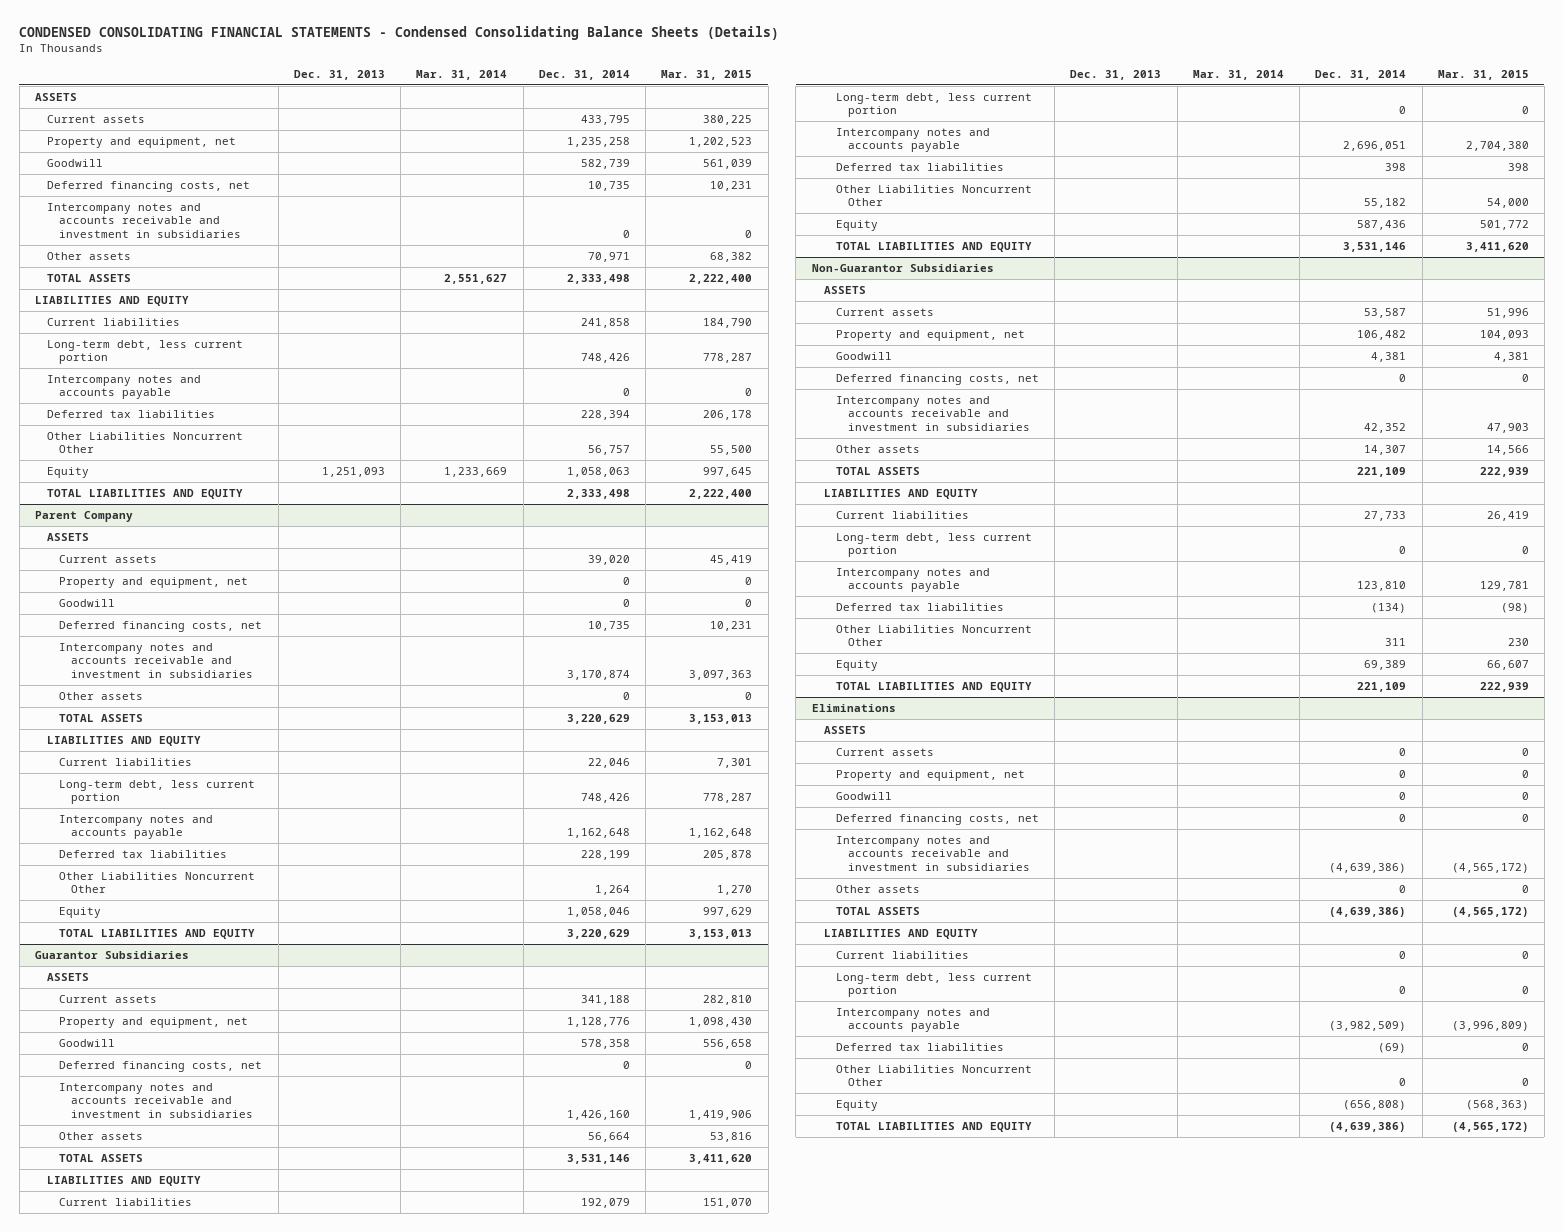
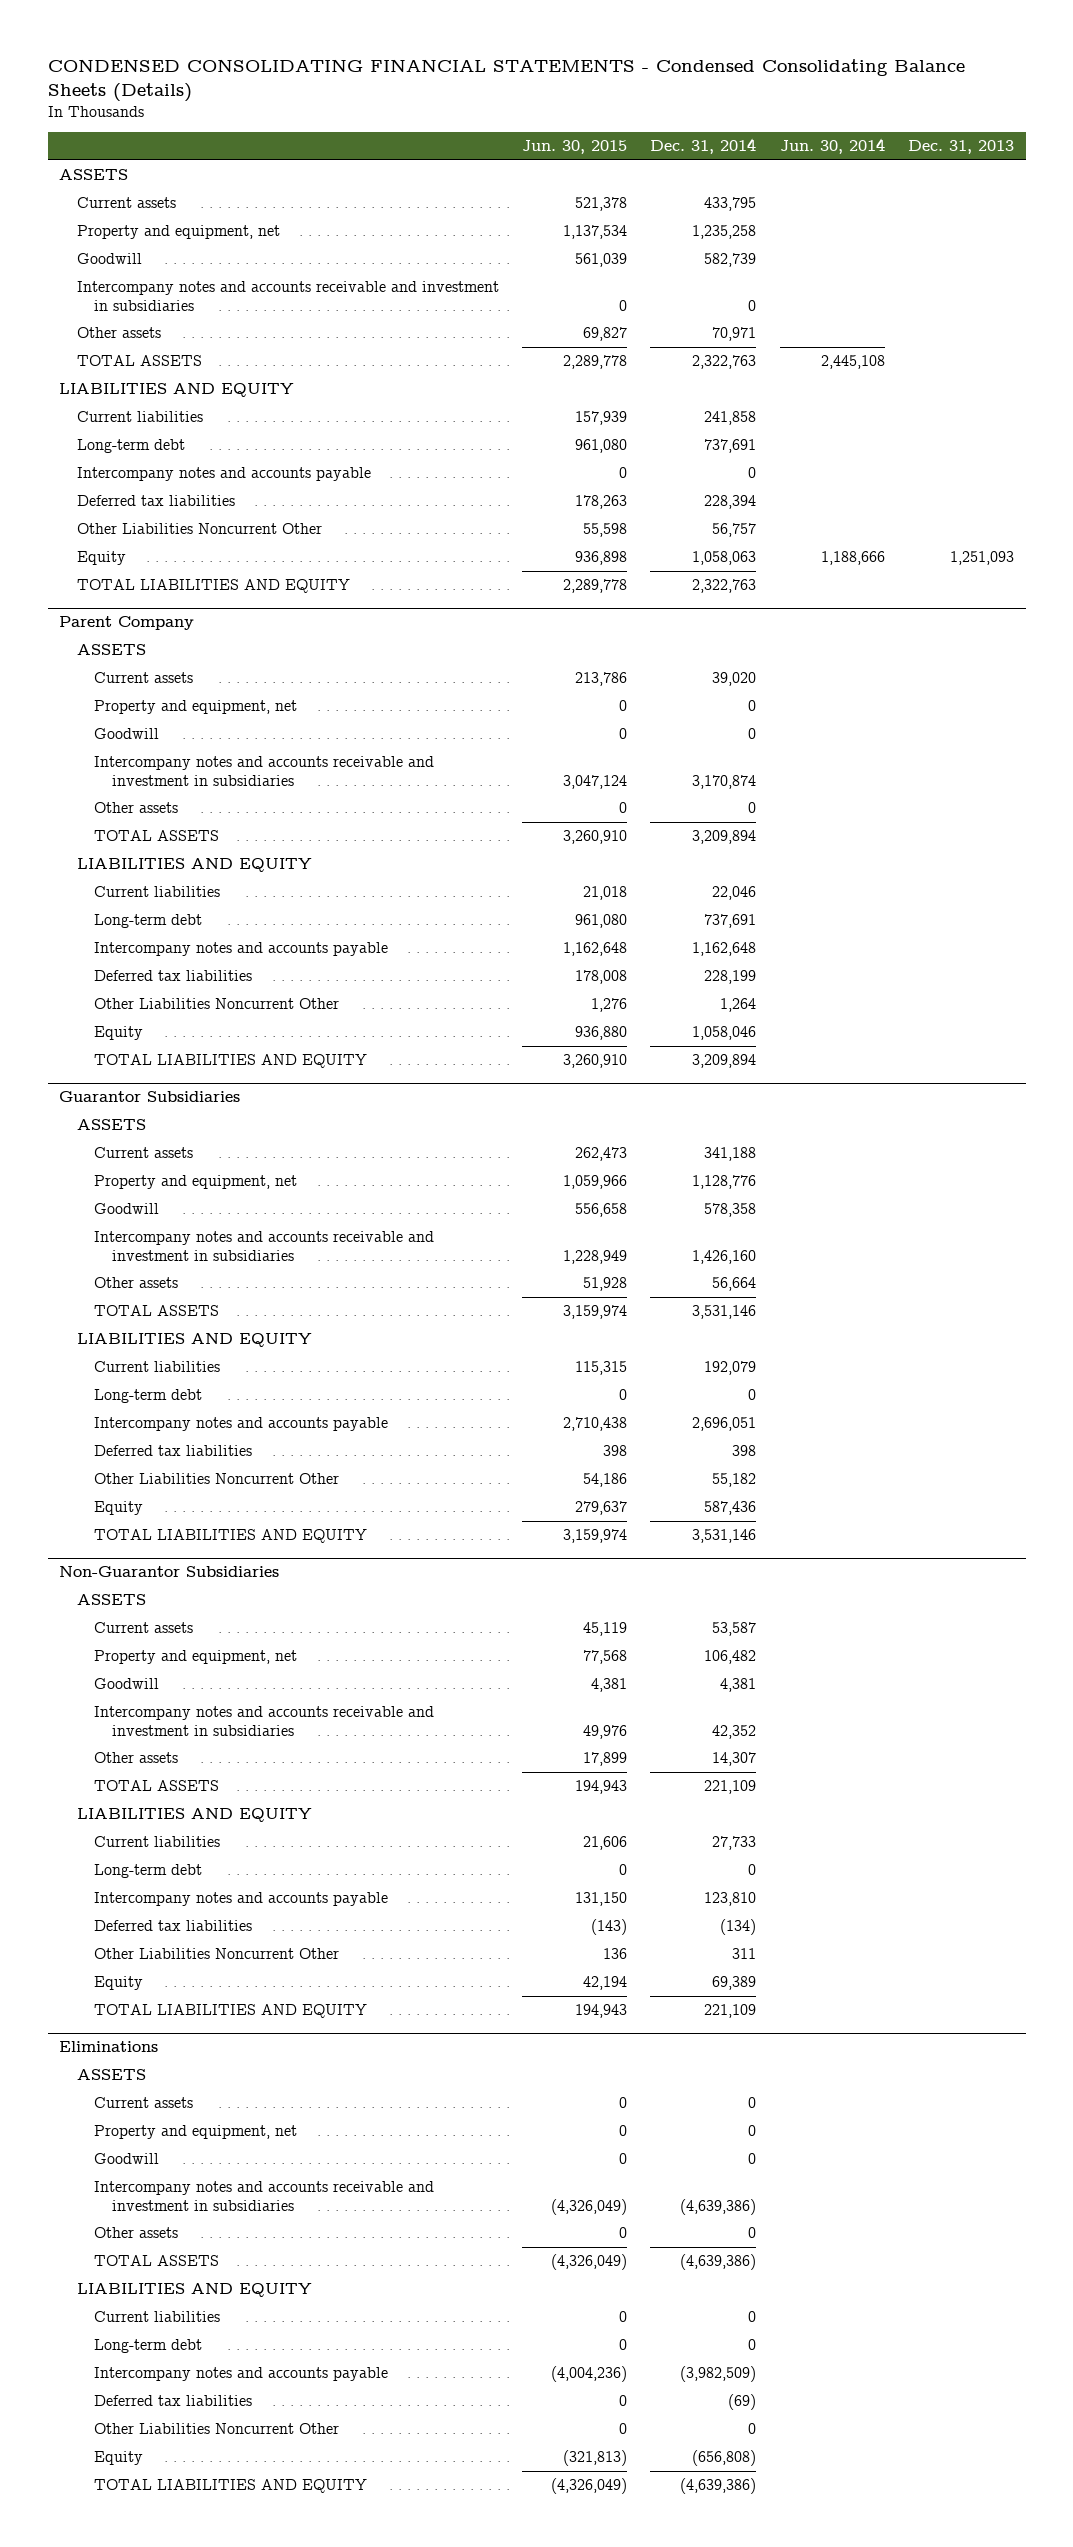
- | Dec. 31, 2013 | Mar. 31, 2014 | Dec. 31, 2014 | Mar. 31, 2015
+ | Jun. 30, 2015 | Dec. 31, 2014 | Jun. 30, 2014 | Dec. 31, 2013
- Deferred financing costs, net | | | 10,735 | 10,231
- TOTAL ASSETS | | 2,551,627 | 2,333,498 | 2,222,400
+ TOTAL ASSETS | 2,289,778 | 2,322,763 | 2,445,108 |
- Long-term debt, less current portion | | | 748,426 | 778,287
+ Long-term debt | 961,080 | 737,691 | |
- TOTAL LIABILITIES AND EQUITY | | | 2,333,498 | 2,222,400
+ TOTAL LIABILITIES AND EQUITY | 2,289,778 | 2,322,763 | |
@ Parent Company
- Deferred financing costs, net | | | 10,735 | 10,231
- TOTAL ASSETS | | | 3,220,629 | 3,153,013
+ TOTAL ASSETS | 3,260,910 | 3,209,894 | |
- Long-term debt, less current portion | | | 748,426 | 778,287
+ Long-term debt | 961,080 | 737,691 | |
- TOTAL LIABILITIES AND EQUITY | | | 3,220,629 | 3,153,013
+ TOTAL LIABILITIES AND EQUITY | 3,260,910 | 3,209,894 | |
@ Guarantor Subsidiaries
- Deferred financing costs, net | | | 0 | 0
- Long-term debt, less current portion | | | 0 | 0
+ Long-term debt | 0 | 0 | |
@ Non-Guarantor Subsidiaries
- Deferred financing costs, net | | | 0 | 0
- Long-term debt, less current portion | | | 0 | 0
+ Long-term debt | 0 | 0 | |
@ Eliminations
- Deferred financing costs, net | | | 0 | 0
- Long-term debt, less current portion | | | 0 | 0
+ Long-term debt | 0 | 0 | |

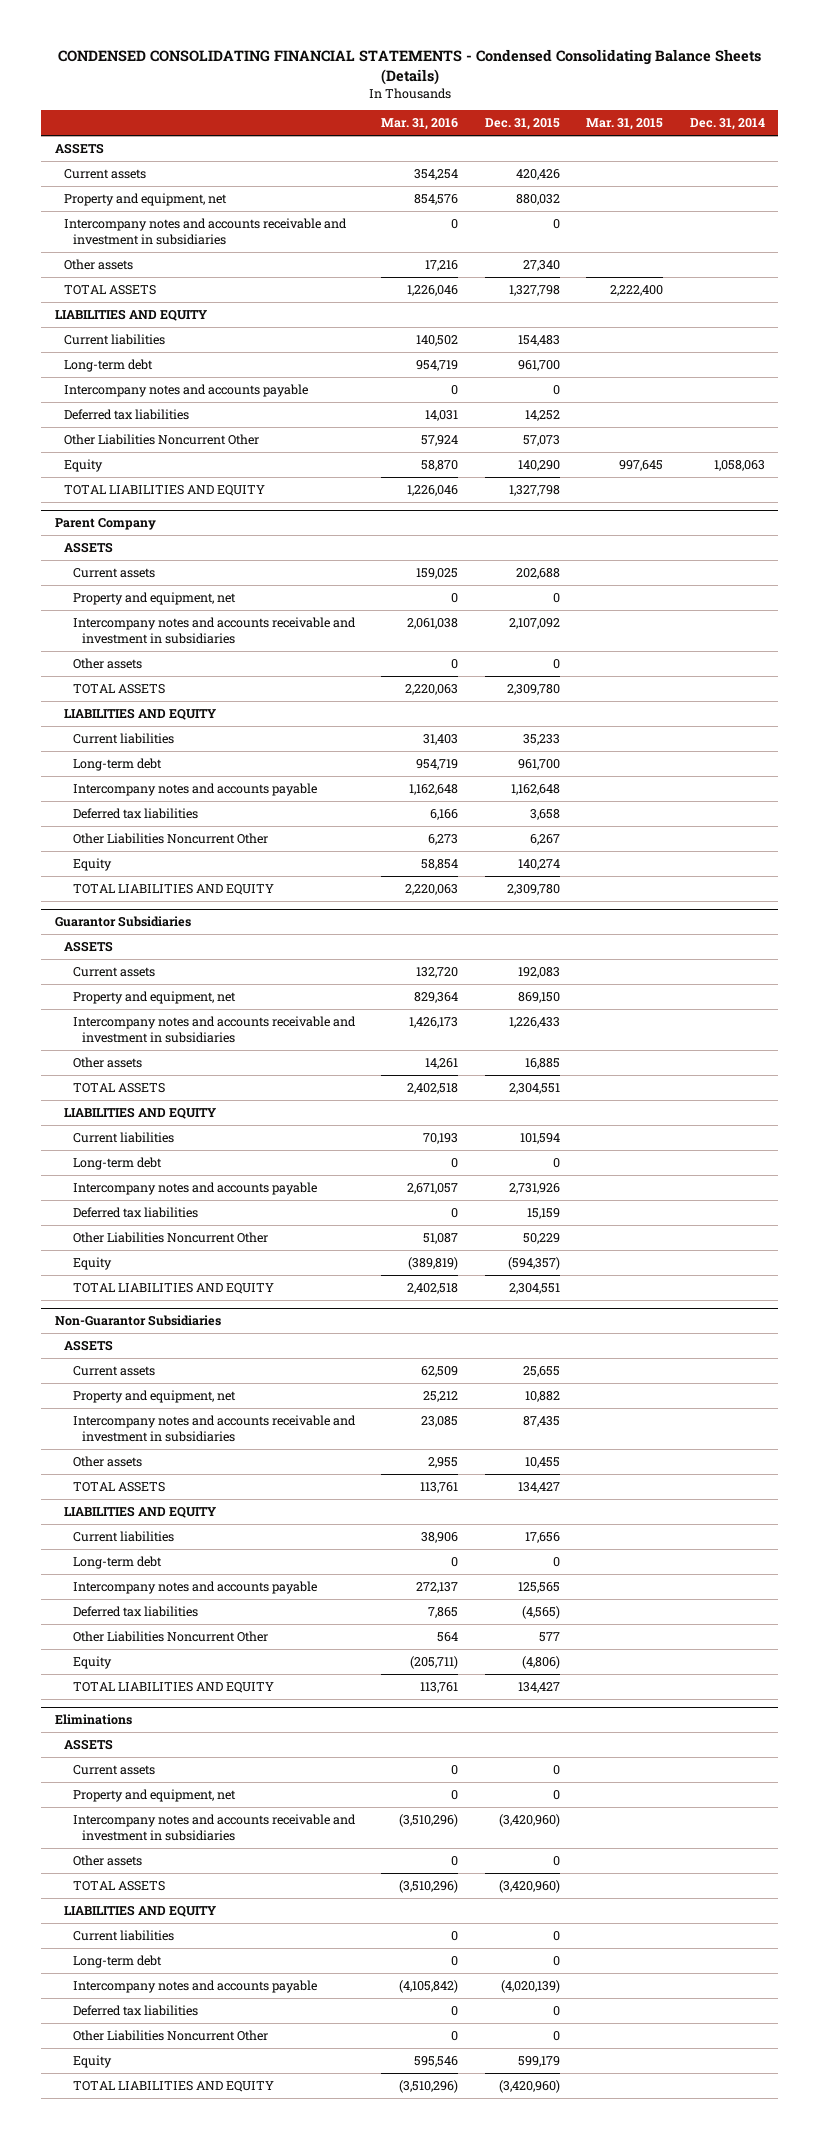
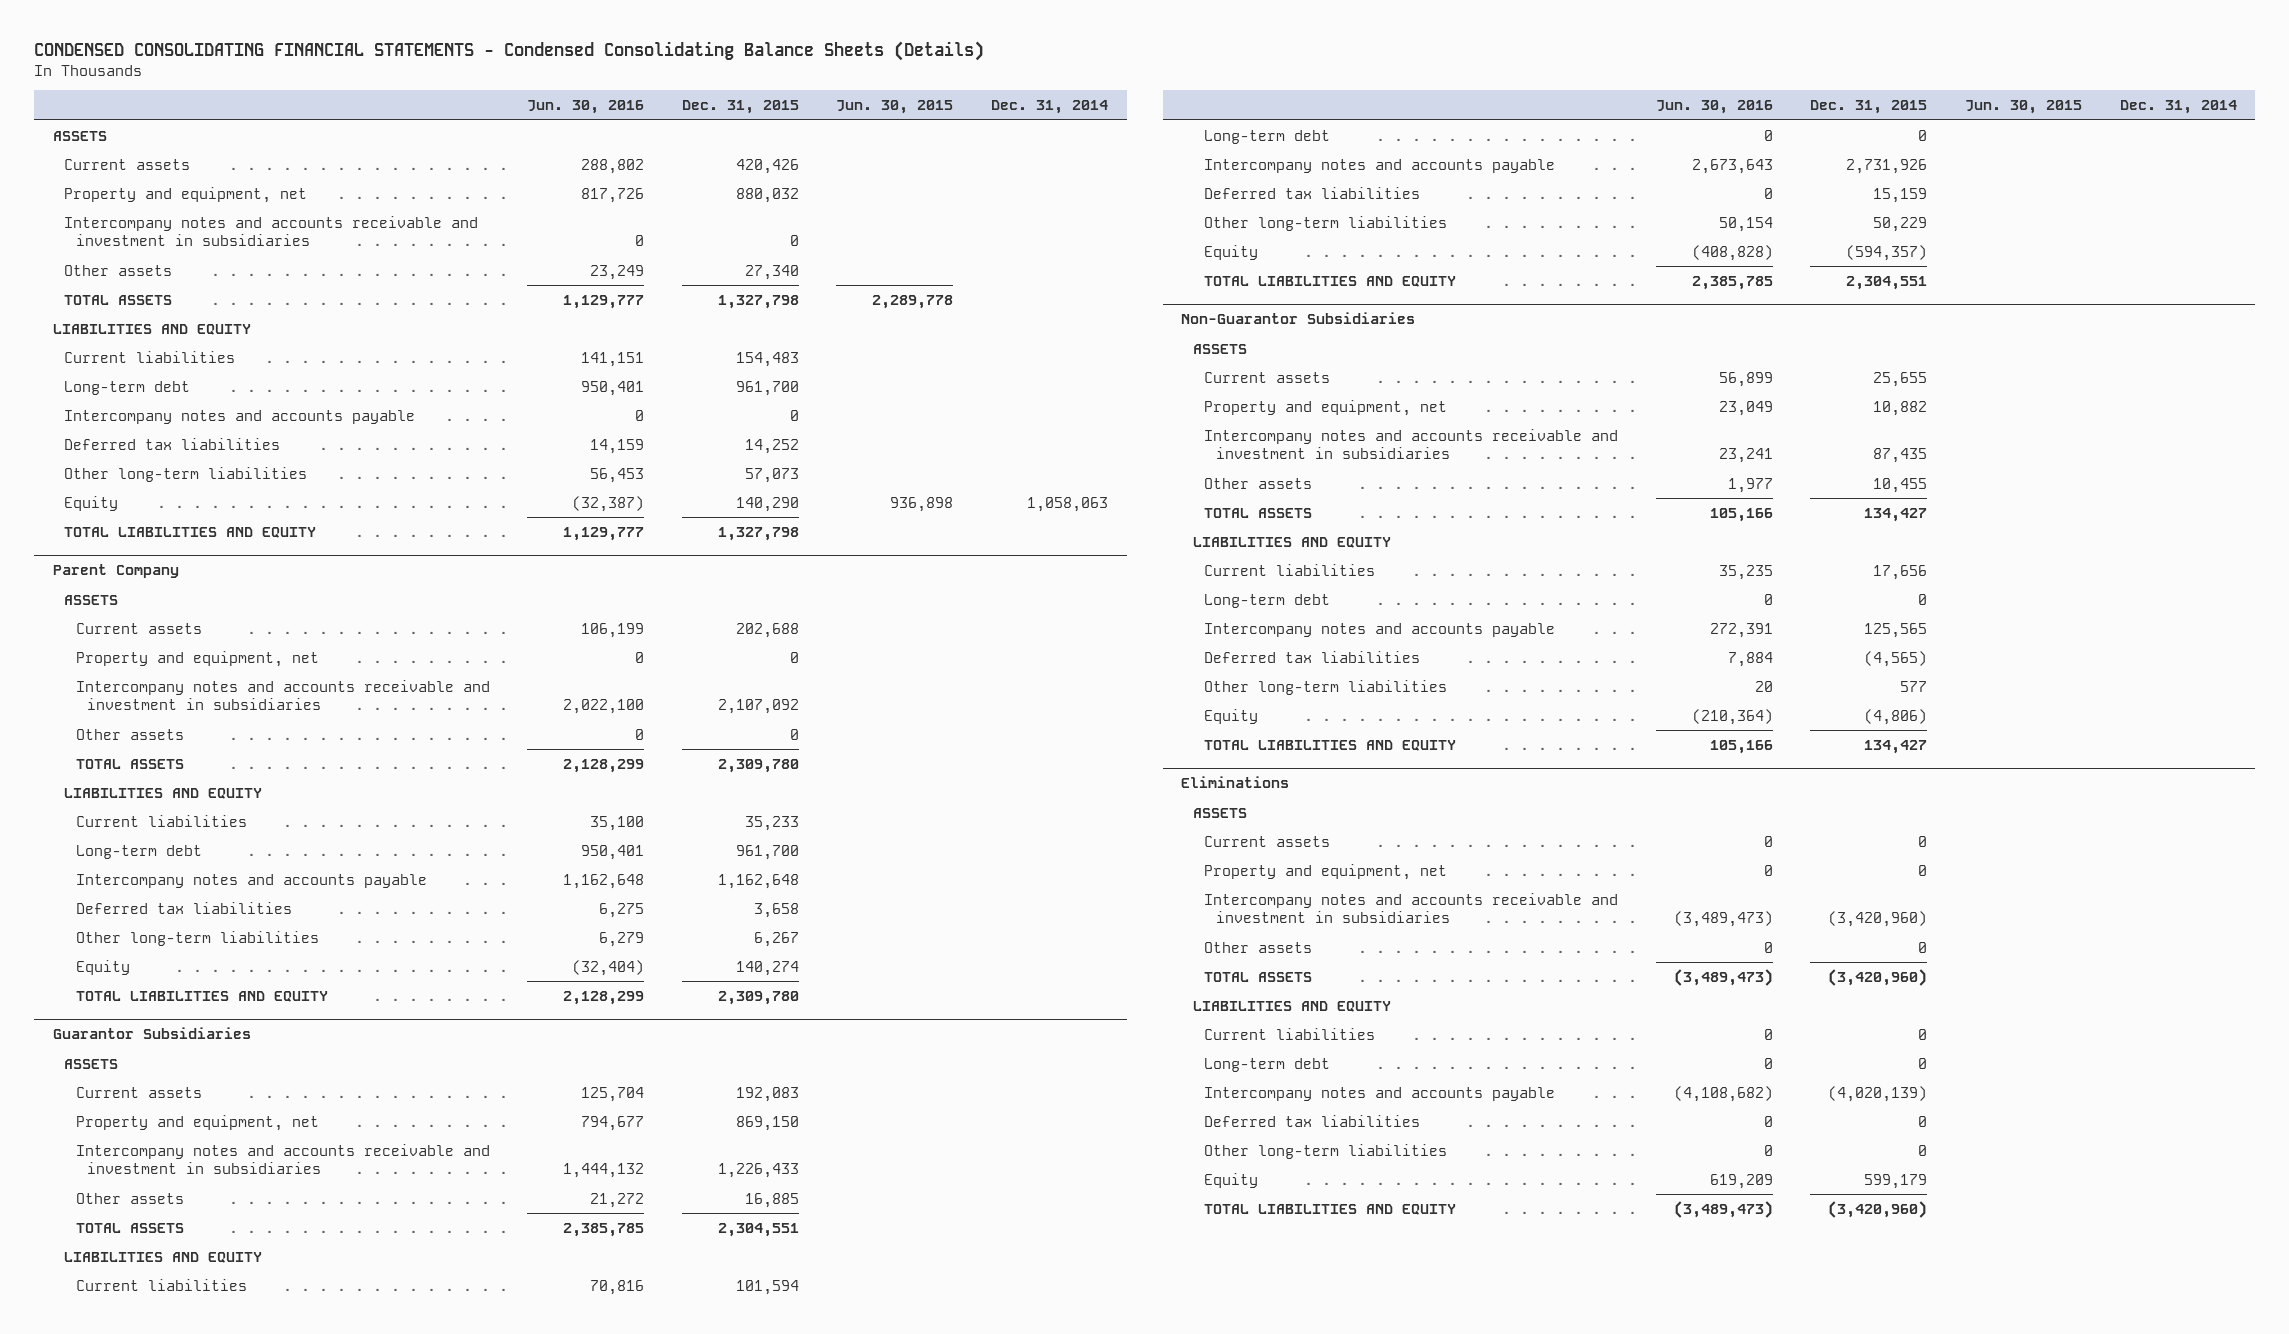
- | Mar. 31, 2016 | Dec. 31, 2015 | Mar. 31, 2015 | Dec. 31, 2014
+ | Jun. 30, 2016 | Dec. 31, 2015 | Jun. 30, 2015 | Dec. 31, 2014
- Other Liabilities Noncurrent Other | 57,924 | 57,073 | |
+ Other long-term liabilities | 56,453 | 57,073 | |
@ Parent Company
- Other Liabilities Noncurrent Other | 6,273 | 6,267 | |
+ Other long-term liabilities | 6,279 | 6,267 | |
@ Guarantor Subsidiaries
- Other Liabilities Noncurrent Other | 51,087 | 50,229 | |
+ Other long-term liabilities | 50,154 | 50,229 | |
@ Non-Guarantor Subsidiaries
- Other Liabilities Noncurrent Other | 564 | 577 | |
+ Other long-term liabilities | 20 | 577 | |
@ Eliminations
- Other Liabilities Noncurrent Other | 0 | 0 | |
+ Other long-term liabilities | 0 | 0 | |

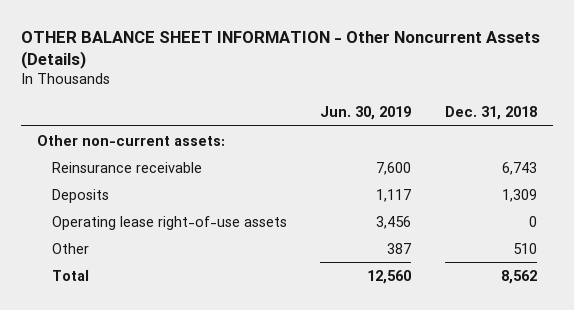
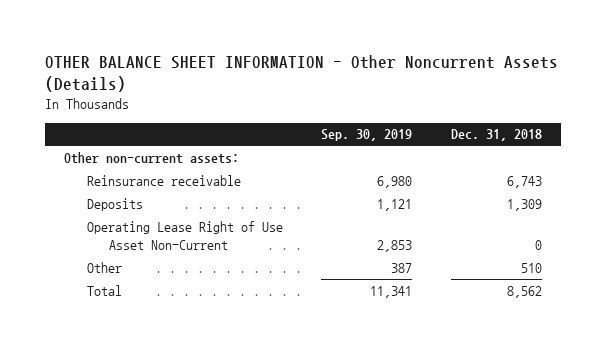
- | Jun. 30, 2019 | Dec. 31, 2018
+ | Sep. 30, 2019 | Dec. 31, 2018
- Operating lease right-of-use assets | 3,456 | 0
+ Operating Lease Right of Use Asset Non-Current | 2,853 | 0

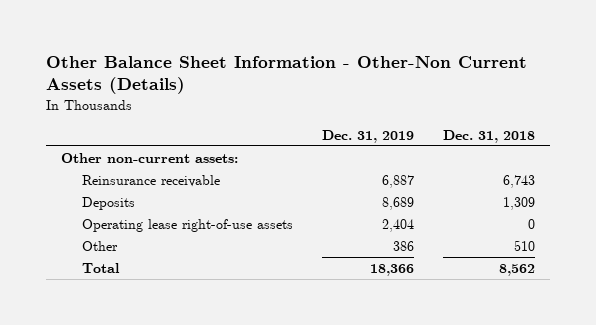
- OTHER BALANCE SHEET INFORMATION - Other Noncurrent Assets (Details)
+ Other Balance Sheet Information - Other-Non Current Assets (Details)
- | Sep. 30, 2019 | Dec. 31, 2018
+ | Dec. 31, 2019 | Dec. 31, 2018
- Operating Lease Right of Use Asset Non-Current | 2,853 | 0
+ Operating lease right-of-use assets | 2,404 | 0

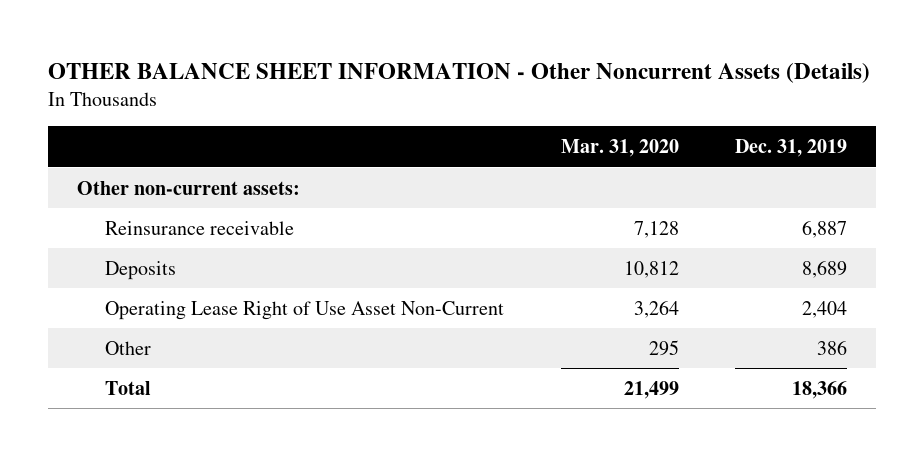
- Other Balance Sheet Information - Other-Non Current Assets (Details)
+ OTHER BALANCE SHEET INFORMATION - Other Noncurrent Assets (Details)
- | Dec. 31, 2019 | Dec. 31, 2018
+ | Mar. 31, 2020 | Dec. 31, 2019
- Operating lease right-of-use assets | 2,404 | 0
+ Operating Lease Right of Use Asset Non-Current | 3,264 | 2,404

